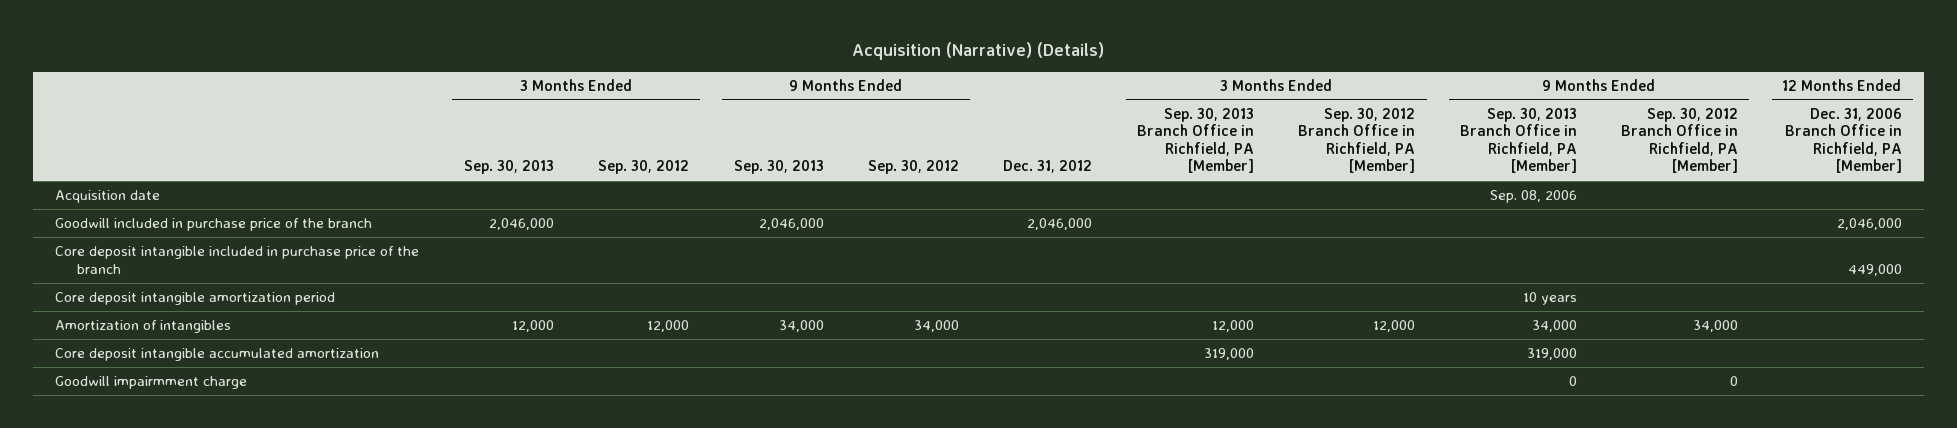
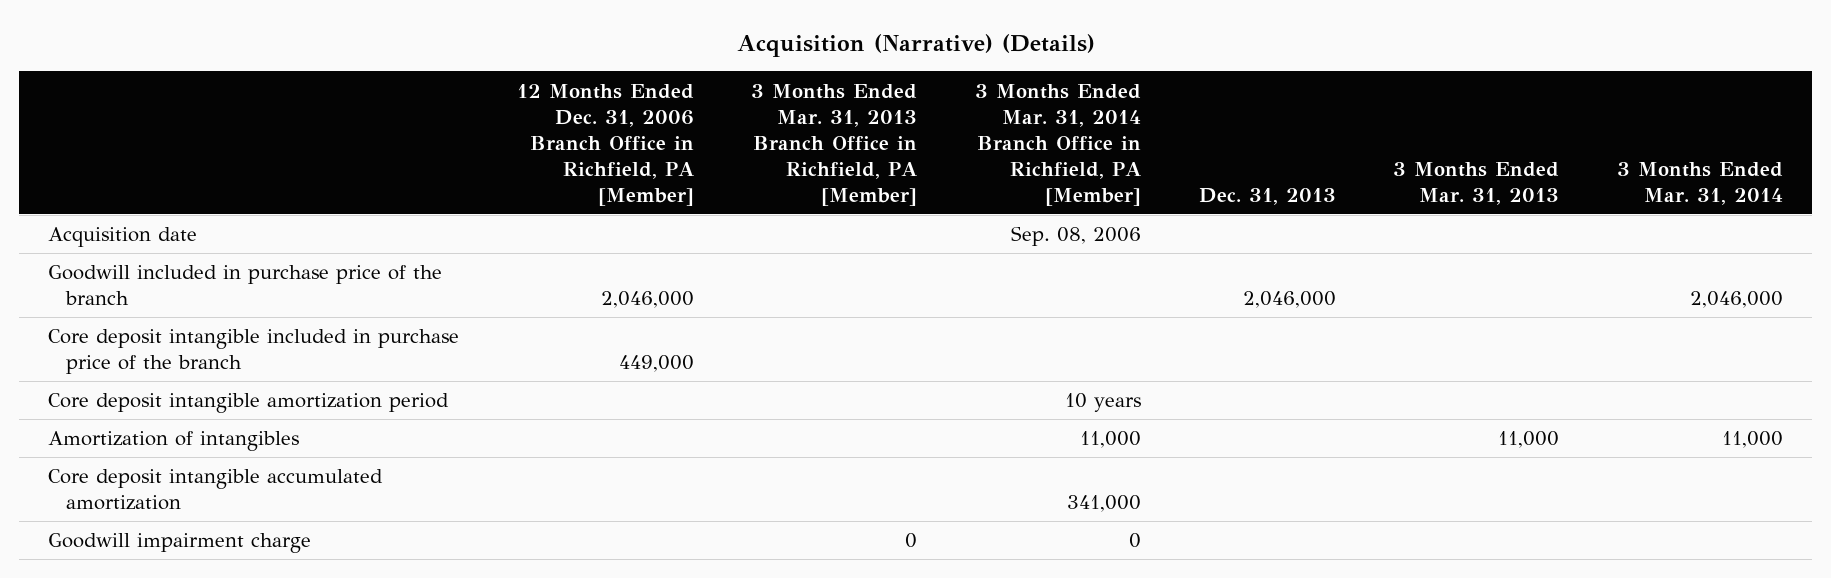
- | 3 Months Ended Sep. 30, 2013 | 3 Months Ended Sep. 30, 2012 | 9 Months Ended Sep. 30, 2013 | 9 Months Ended Sep. 30, 2012 | Dec. 31, 2012 | 3 Months Ended Sep. 30, 2013 Branch Office in Richfield, PA [Member] | 3 Months Ended Sep. 30, 2012 Branch Office in Richfield, PA [Member] | 9 Months Ended Sep. 30, 2013 Branch Office in Richfield, PA [Member] | 9 Months Ended Sep. 30, 2012 Branch Office in Richfield, PA [Member] | 12 Months Ended Dec. 31, 2006 Branch Office in Richfield, PA [Member]
+ | 12 Months Ended Dec. 31, 2006 Branch Office in Richfield, PA [Member] | 3 Months Ended Mar. 31, 2013 Branch Office in Richfield, PA [Member] | 3 Months Ended Mar. 31, 2014 Branch Office in Richfield, PA [Member] | Dec. 31, 2013 | 3 Months Ended Mar. 31, 2013 | 3 Months Ended Mar. 31, 2014
- Goodwill impairmment charge | | | | | | | | 0 | 0 |
+ Goodwill impairment charge | | 0 | 0 | | |

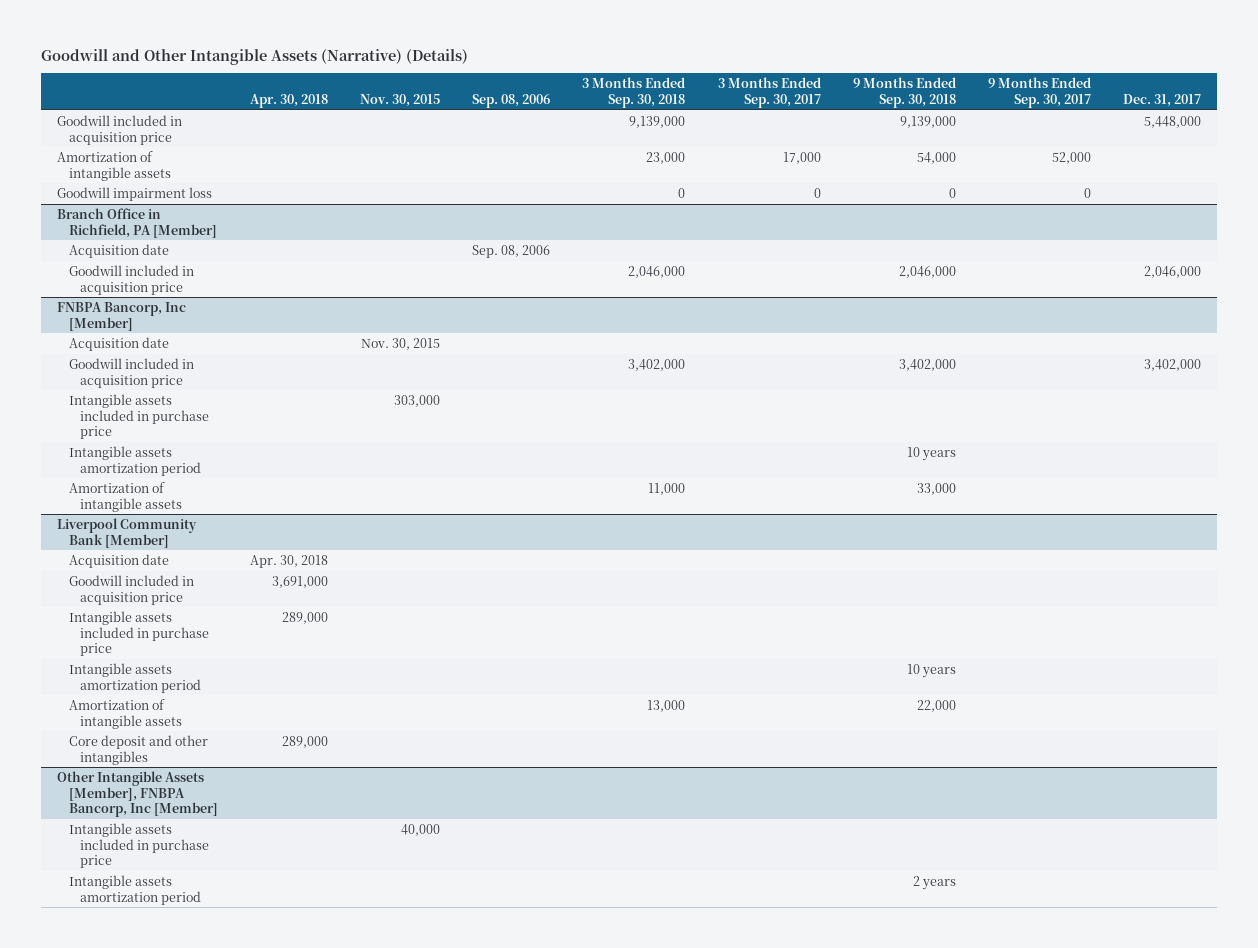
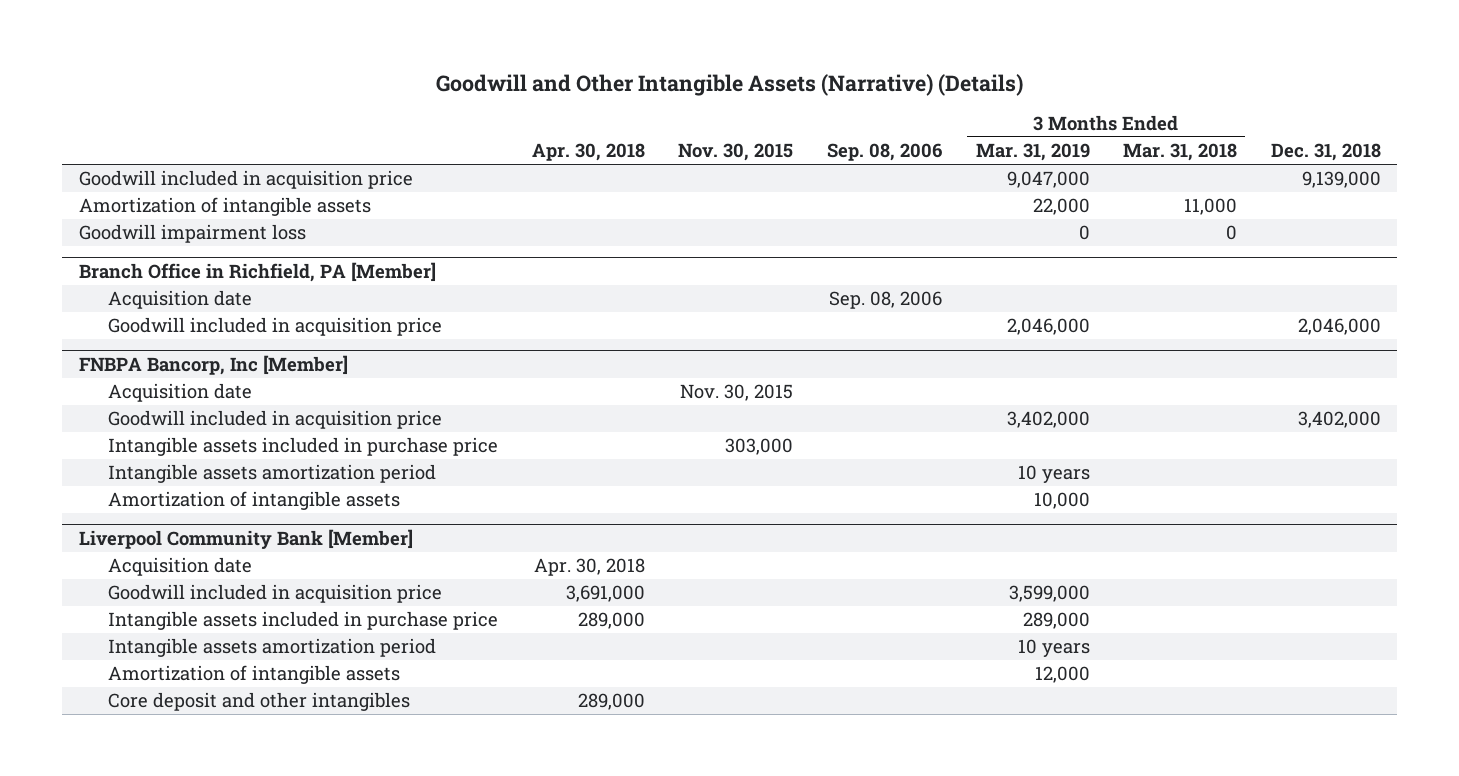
- | Apr. 30, 2018 | Nov. 30, 2015 | Sep. 08, 2006 | 3 Months Ended Sep. 30, 2018 | 3 Months Ended Sep. 30, 2017 | 9 Months Ended Sep. 30, 2018 | 9 Months Ended Sep. 30, 2017 | Dec. 31, 2017
+ | Apr. 30, 2018 | Nov. 30, 2015 | Sep. 08, 2006 | 3 Months Ended Mar. 31, 2019 | 3 Months Ended Mar. 31, 2018 | Dec. 31, 2018
- Other Intangible Assets [Member], FNBPA Bancorp, Inc [Member]
- Intangible assets included in purchase price | | 40,000 | | | | | |
- Intangible assets amortization period | | | | | | 2 years | |

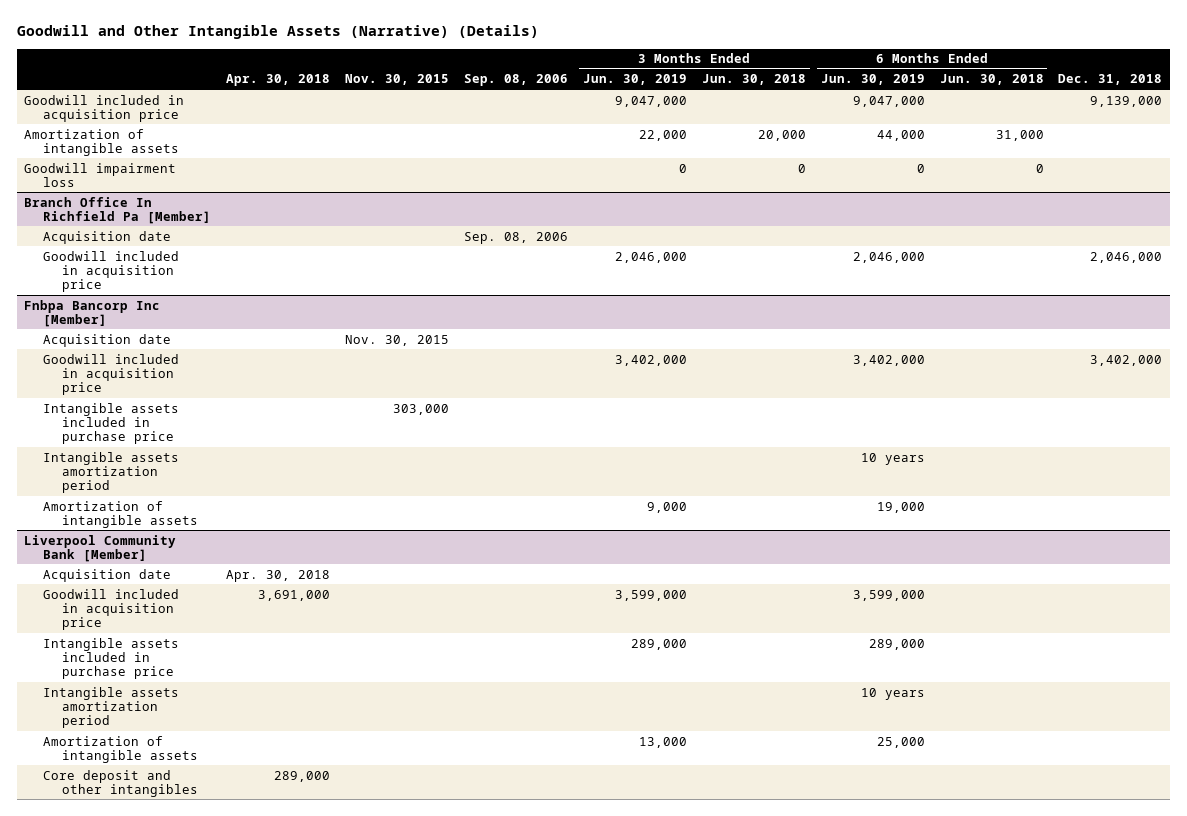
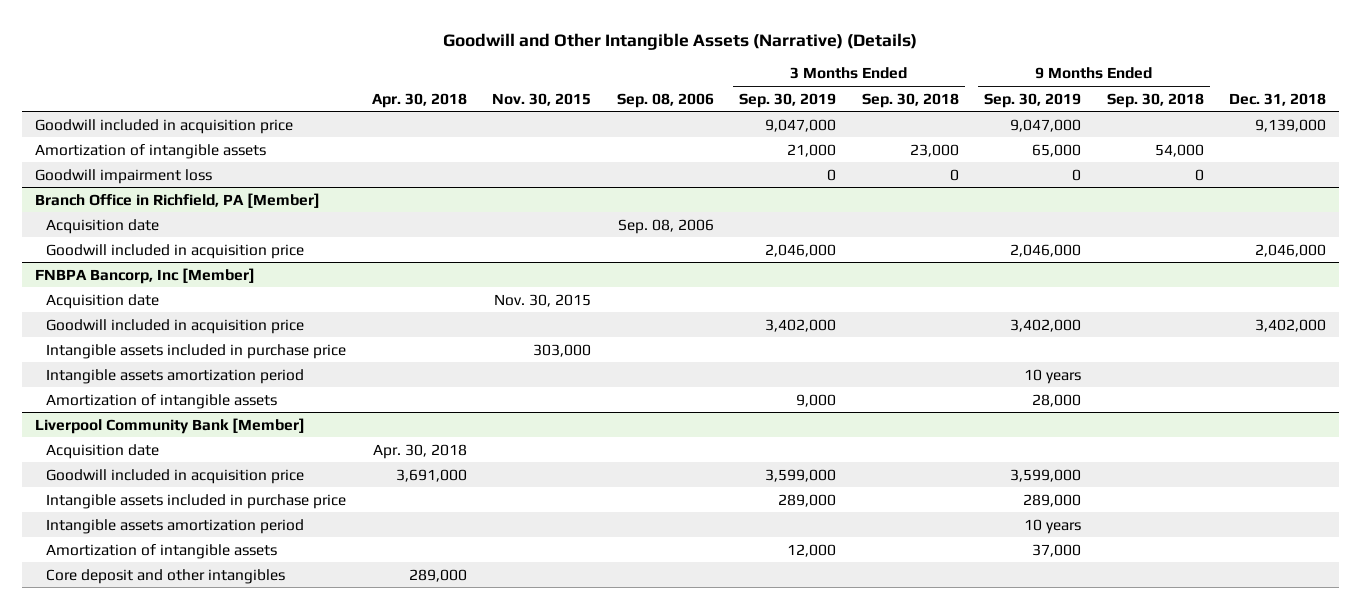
- | Apr. 30, 2018 | Nov. 30, 2015 | Sep. 08, 2006 | 3 Months Ended Jun. 30, 2019 | 3 Months Ended Jun. 30, 2018 | 6 Months Ended Jun. 30, 2019 | 6 Months Ended Jun. 30, 2018 | Dec. 31, 2018
+ | Apr. 30, 2018 | Nov. 30, 2015 | Sep. 08, 2006 | 3 Months Ended Sep. 30, 2019 | 3 Months Ended Sep. 30, 2018 | 9 Months Ended Sep. 30, 2019 | 9 Months Ended Sep. 30, 2018 | Dec. 31, 2018
- Branch Office In Richfield Pa [Member]
+ Branch Office in Richfield, PA [Member]
- Fnbpa Bancorp Inc [Member]
+ FNBPA Bancorp, Inc [Member]

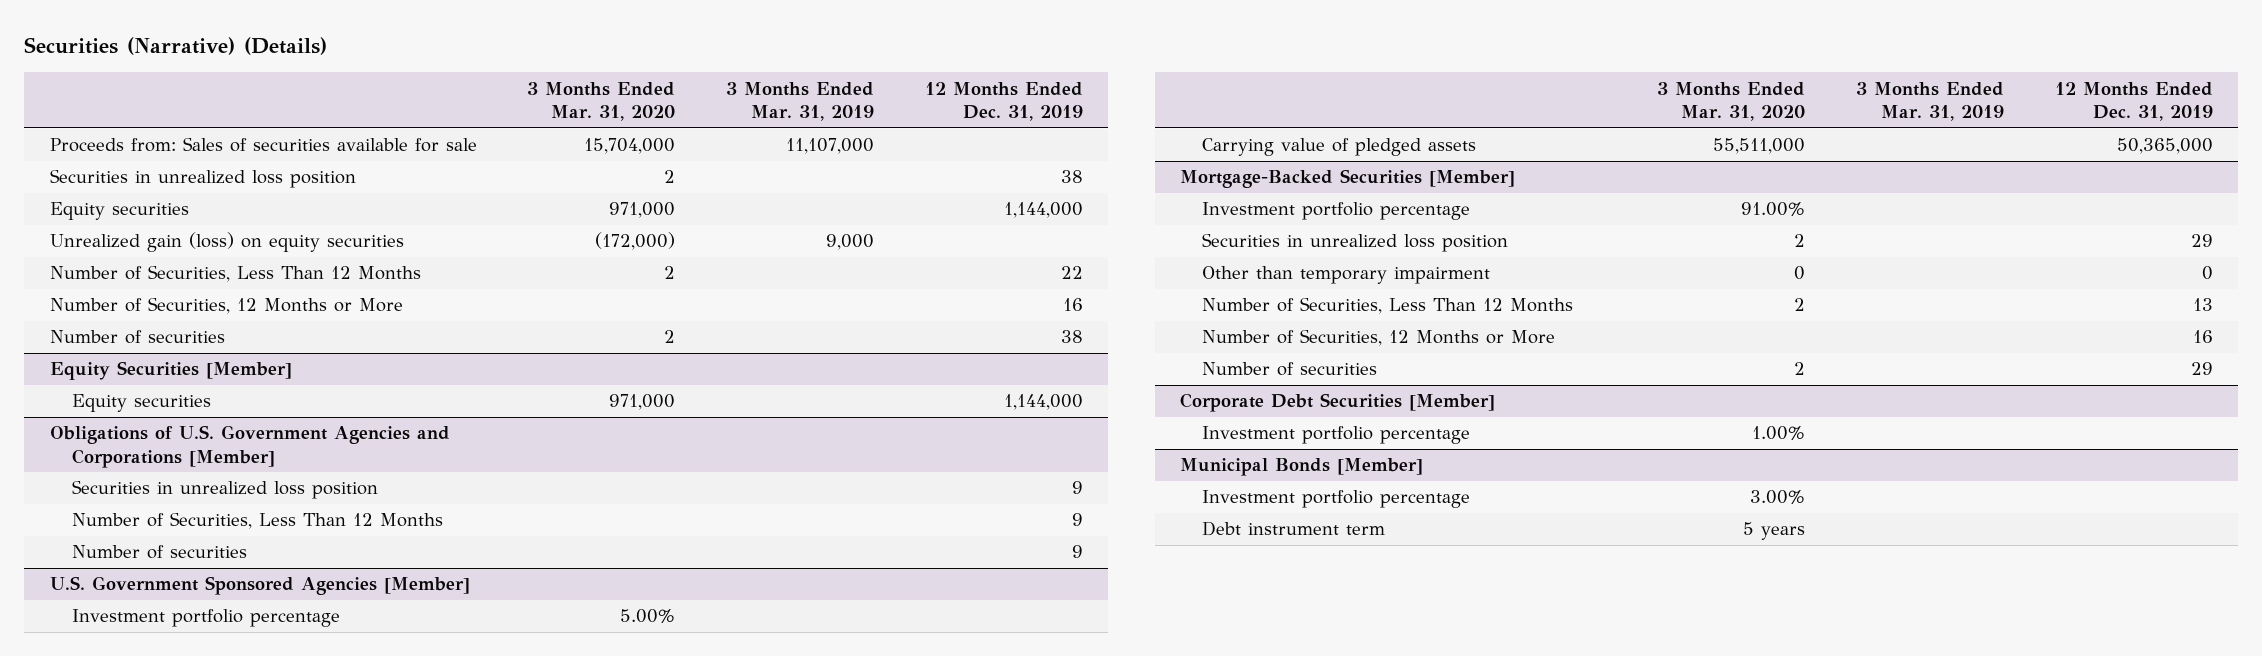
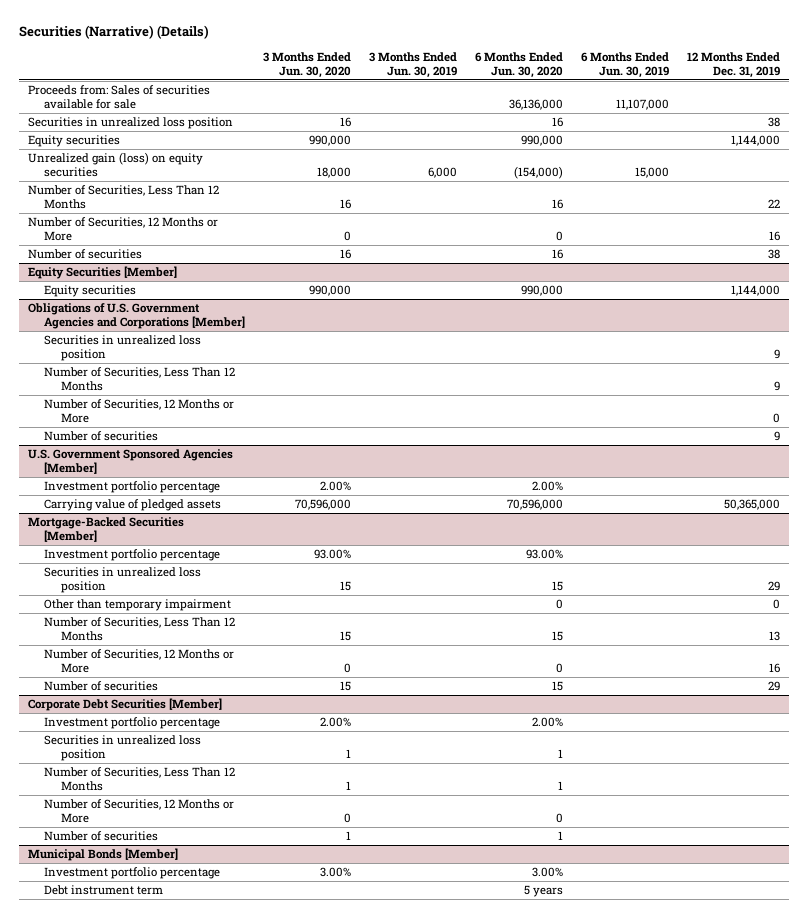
- | 3 Months Ended Mar. 31, 2020 | 3 Months Ended Mar. 31, 2019 | 12 Months Ended Dec. 31, 2019
+ | 3 Months Ended Jun. 30, 2020 | 3 Months Ended Jun. 30, 2019 | 6 Months Ended Jun. 30, 2020 | 6 Months Ended Jun. 30, 2019 | 12 Months Ended Dec. 31, 2019
@ Obligations of U.S. Government Agencies and Corporations [Member]
+ Number of Securities, 12 Months or More | | | | | 0
@ Corporate Debt Securities [Member]
+ Securities in unrealized loss position | 1 | | 1 | |
+ Number of Securities, Less Than 12 Months | 1 | | 1 | |
+ Number of Securities, 12 Months or More | 0 | | 0 | |
+ Number of securities | 1 | | 1 | |

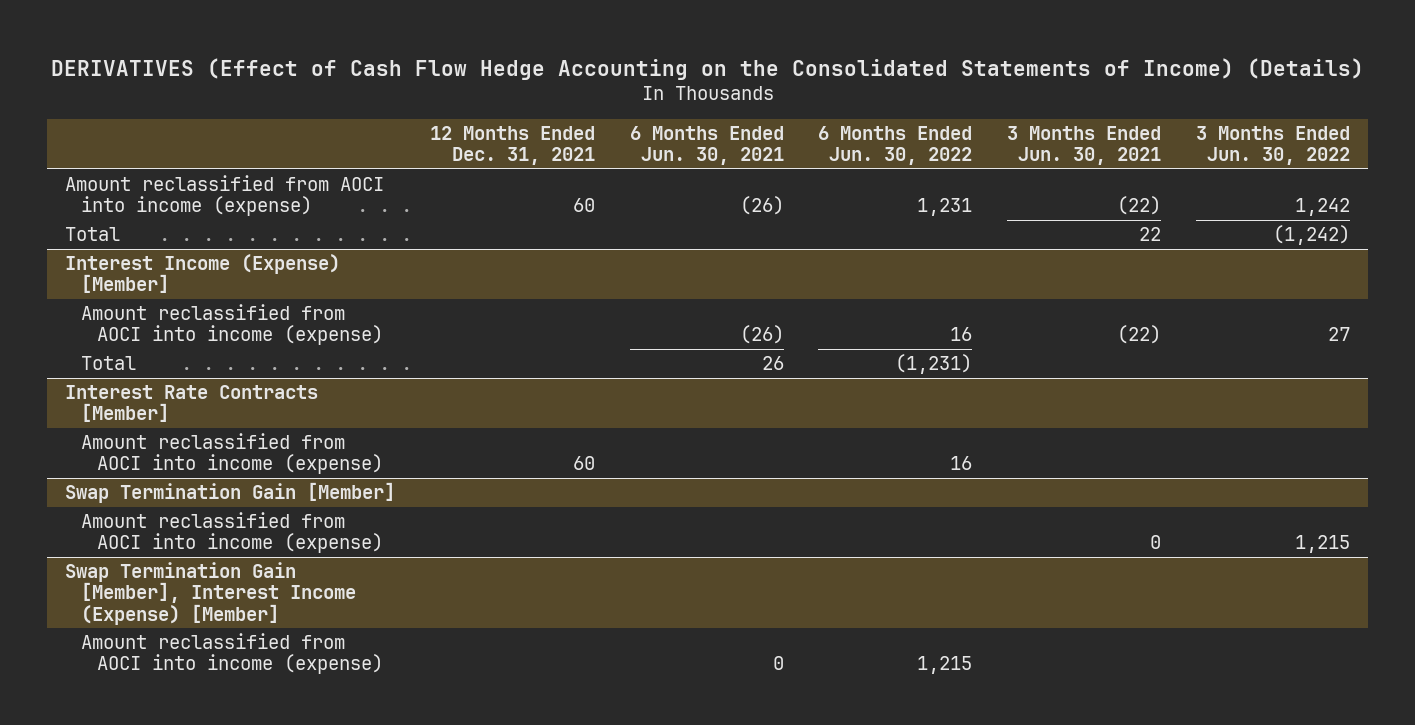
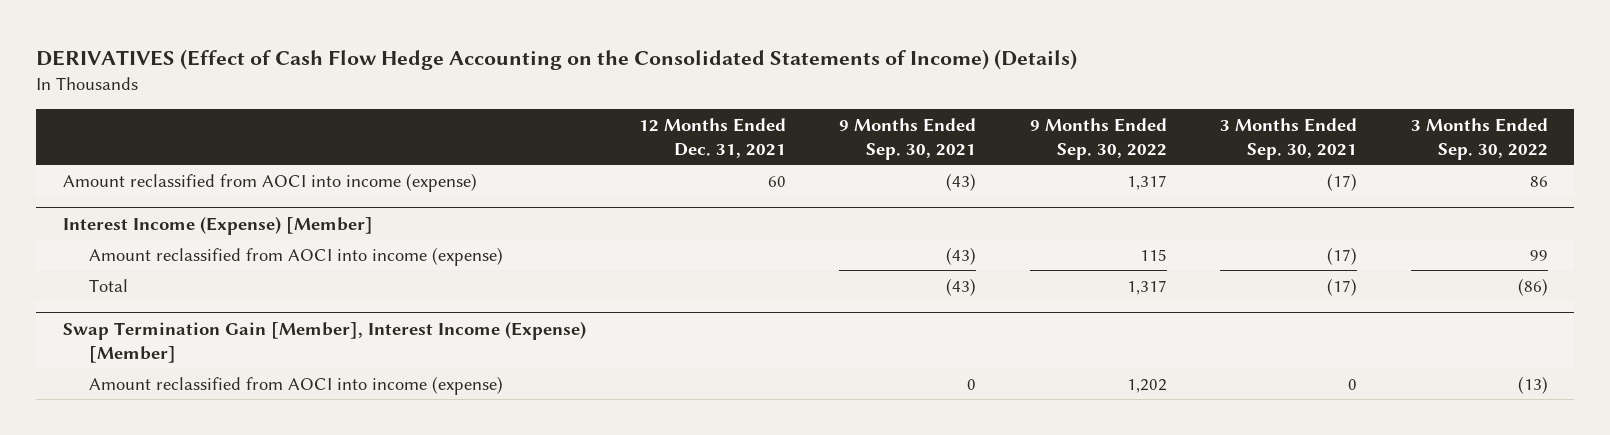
- | 12 Months Ended Dec. 31, 2021 | 6 Months Ended Jun. 30, 2021 | 6 Months Ended Jun. 30, 2022 | 3 Months Ended Jun. 30, 2021 | 3 Months Ended Jun. 30, 2022
+ | 12 Months Ended Dec. 31, 2021 | 9 Months Ended Sep. 30, 2021 | 9 Months Ended Sep. 30, 2022 | 3 Months Ended Sep. 30, 2021 | 3 Months Ended Sep. 30, 2022
- Total | | | | 22 | (1,242)
- Interest Rate Contracts [Member]
- Amount reclassified from AOCI into income (expense) | 60 | | 16 | |
- Swap Termination Gain [Member]
- Amount reclassified from AOCI into income (expense) | | | | 0 | 1,215

